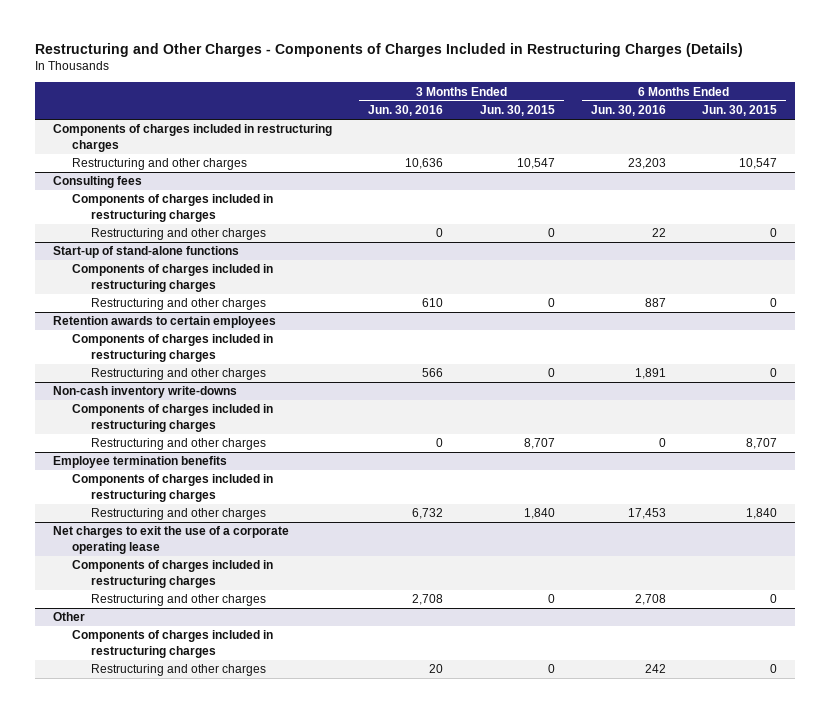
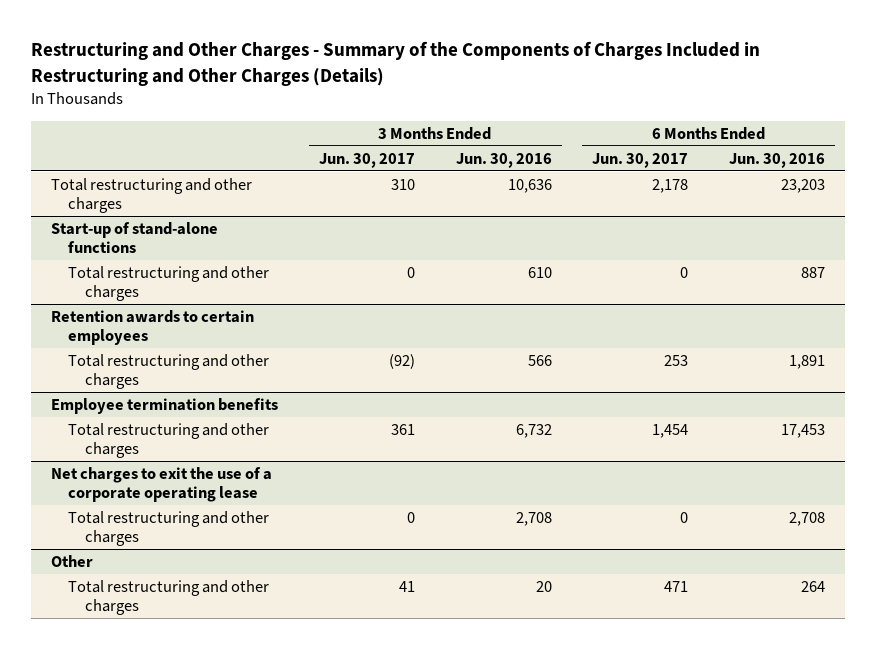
- Restructuring and Other Charges - Components of Charges Included in Restructuring Charges (Details)
+ Restructuring and Other Charges - Summary of the Components of Charges Included in Restructuring and Other Charges (Details)
- | 3 Months Ended Jun. 30, 2016 | 3 Months Ended Jun. 30, 2015 | 6 Months Ended Jun. 30, 2016 | 6 Months Ended Jun. 30, 2015
+ | 3 Months Ended Jun. 30, 2017 | 3 Months Ended Jun. 30, 2016 | 6 Months Ended Jun. 30, 2017 | 6 Months Ended Jun. 30, 2016
- Components of charges included in restructuring charges
- Restructuring and other charges | 10,636 | 10,547 | 23,203 | 10,547
- Consulting fees
- Components of charges included in restructuring charges
- Restructuring and other charges | 0 | 0 | 22 | 0
+ Total restructuring and other charges | 310 | 10,636 | 2,178 | 23,203
@ Start-up of stand-alone functions
- Components of charges included in restructuring charges
- Restructuring and other charges | 610 | 0 | 887 | 0
+ Total restructuring and other charges | 0 | 610 | 0 | 887
@ Retention awards to certain employees
- Components of charges included in restructuring charges
- Restructuring and other charges | 566 | 0 | 1,891 | 0
- Non-cash inventory write-downs
- Components of charges included in restructuring charges
- Restructuring and other charges | 0 | 8,707 | 0 | 8,707
@ Retention awards to certain employees
+ Total restructuring and other charges | (92) | 566 | 253 | 1,891
@ Employee termination benefits
- Components of charges included in restructuring charges
- Restructuring and other charges | 6,732 | 1,840 | 17,453 | 1,840
+ Total restructuring and other charges | 361 | 6,732 | 1,454 | 17,453
@ Net charges to exit the use of a corporate operating lease
- Components of charges included in restructuring charges
- Restructuring and other charges | 2,708 | 0 | 2,708 | 0
+ Total restructuring and other charges | 0 | 2,708 | 0 | 2,708
@ Other
- Components of charges included in restructuring charges
- Restructuring and other charges | 20 | 0 | 242 | 0
+ Total restructuring and other charges | 41 | 20 | 471 | 264

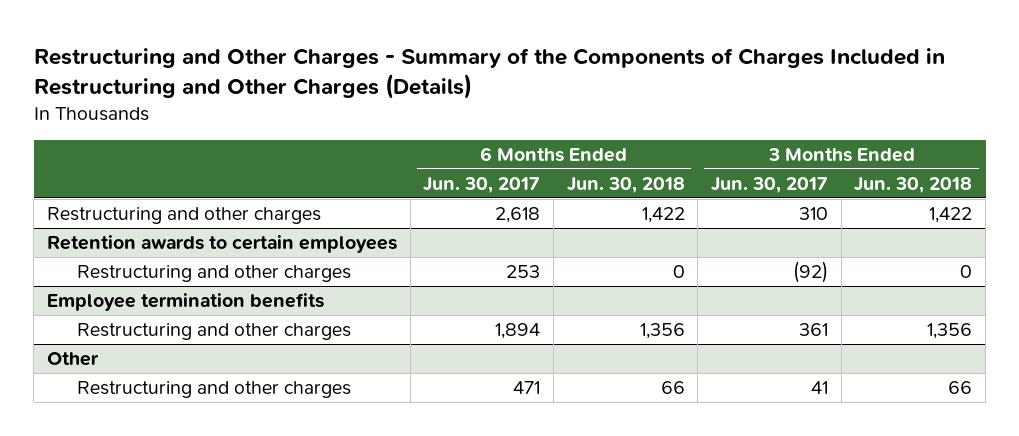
- | 3 Months Ended Jun. 30, 2017 | 3 Months Ended Jun. 30, 2016 | 6 Months Ended Jun. 30, 2017 | 6 Months Ended Jun. 30, 2016
+ | 6 Months Ended Jun. 30, 2017 | 6 Months Ended Jun. 30, 2018 | 3 Months Ended Jun. 30, 2017 | 3 Months Ended Jun. 30, 2018
- Total restructuring and other charges | 310 | 10,636 | 2,178 | 23,203
- Start-up of stand-alone functions
- Total restructuring and other charges | 0 | 610 | 0 | 887
+ Restructuring and other charges | 2,618 | 1,422 | 310 | 1,422
@ Retention awards to certain employees
- Total restructuring and other charges | (92) | 566 | 253 | 1,891
+ Restructuring and other charges | 253 | 0 | (92) | 0
@ Employee termination benefits
- Total restructuring and other charges | 361 | 6,732 | 1,454 | 17,453
- Net charges to exit the use of a corporate operating lease
- Total restructuring and other charges | 0 | 2,708 | 0 | 2,708
@ Employee termination benefits
+ Restructuring and other charges | 1,894 | 1,356 | 361 | 1,356
@ Other
- Total restructuring and other charges | 41 | 20 | 471 | 264
+ Restructuring and other charges | 471 | 66 | 41 | 66

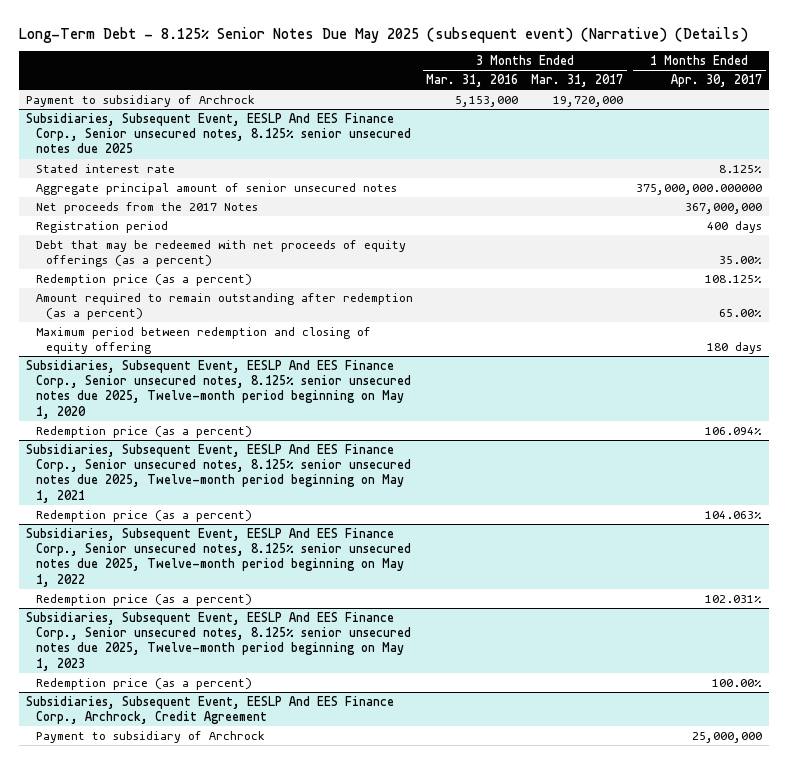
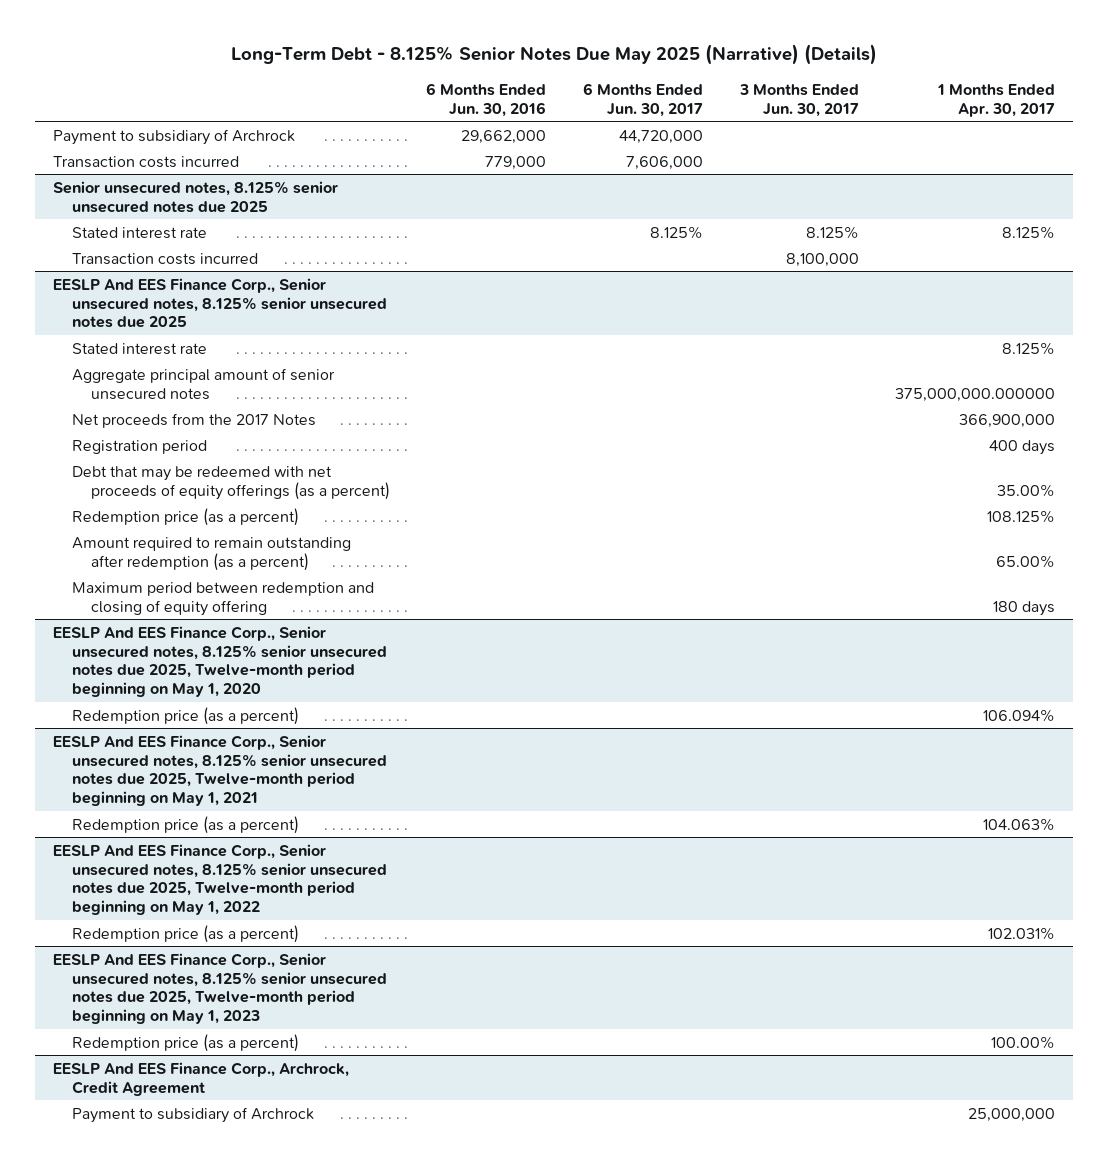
- Long-Term Debt - 8.125% Senior Notes Due May 2025 (subsequent event) (Narrative) (Details)
+ Long-Term Debt - 8.125% Senior Notes Due May 2025 (Narrative) (Details)
- | 3 Months Ended Mar. 31, 2016 | 3 Months Ended Mar. 31, 2017 | 1 Months Ended Apr. 30, 2017
+ | 6 Months Ended Jun. 30, 2016 | 6 Months Ended Jun. 30, 2017 | 3 Months Ended Jun. 30, 2017 | 1 Months Ended Apr. 30, 2017
- Subsidiaries, Subsequent Event, EESLP And EES Finance Corp., Senior unsecured notes, 8.125% senior unsecured notes due 2025
+ Transaction costs incurred | 779,000 | 7,606,000 | |
+ Senior unsecured notes, 8.125% senior unsecured notes due 2025
+ Transaction costs incurred | | | 8,100,000 |
+ EESLP And EES Finance Corp., Senior unsecured notes, 8.125% senior unsecured notes due 2025
+ Stated interest rate | | | | 8.125%
- Net proceeds from the 2017 Notes | | | 367,000,000
+ Net proceeds from the 2017 Notes | | | | 366,900,000
- Subsidiaries, Subsequent Event, EESLP And EES Finance Corp., Senior unsecured notes, 8.125% senior unsecured notes due 2025, Twelve-month period beginning on May 1, 2020
+ EESLP And EES Finance Corp., Senior unsecured notes, 8.125% senior unsecured notes due 2025, Twelve-month period beginning on May 1, 2020
- Subsidiaries, Subsequent Event, EESLP And EES Finance Corp., Senior unsecured notes, 8.125% senior unsecured notes due 2025, Twelve-month period beginning on May 1, 2021
+ EESLP And EES Finance Corp., Senior unsecured notes, 8.125% senior unsecured notes due 2025, Twelve-month period beginning on May 1, 2021
- Subsidiaries, Subsequent Event, EESLP And EES Finance Corp., Senior unsecured notes, 8.125% senior unsecured notes due 2025, Twelve-month period beginning on May 1, 2022
+ EESLP And EES Finance Corp., Senior unsecured notes, 8.125% senior unsecured notes due 2025, Twelve-month period beginning on May 1, 2022
- Subsidiaries, Subsequent Event, EESLP And EES Finance Corp., Senior unsecured notes, 8.125% senior unsecured notes due 2025, Twelve-month period beginning on May 1, 2023
+ EESLP And EES Finance Corp., Senior unsecured notes, 8.125% senior unsecured notes due 2025, Twelve-month period beginning on May 1, 2023
- Subsidiaries, Subsequent Event, EESLP And EES Finance Corp., Archrock, Credit Agreement
+ EESLP And EES Finance Corp., Archrock, Credit Agreement

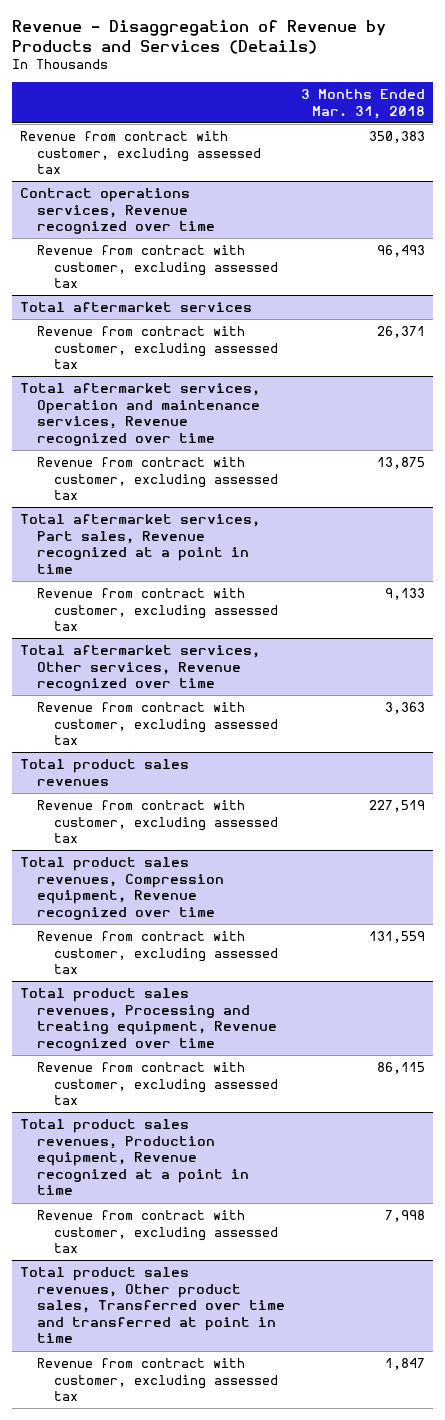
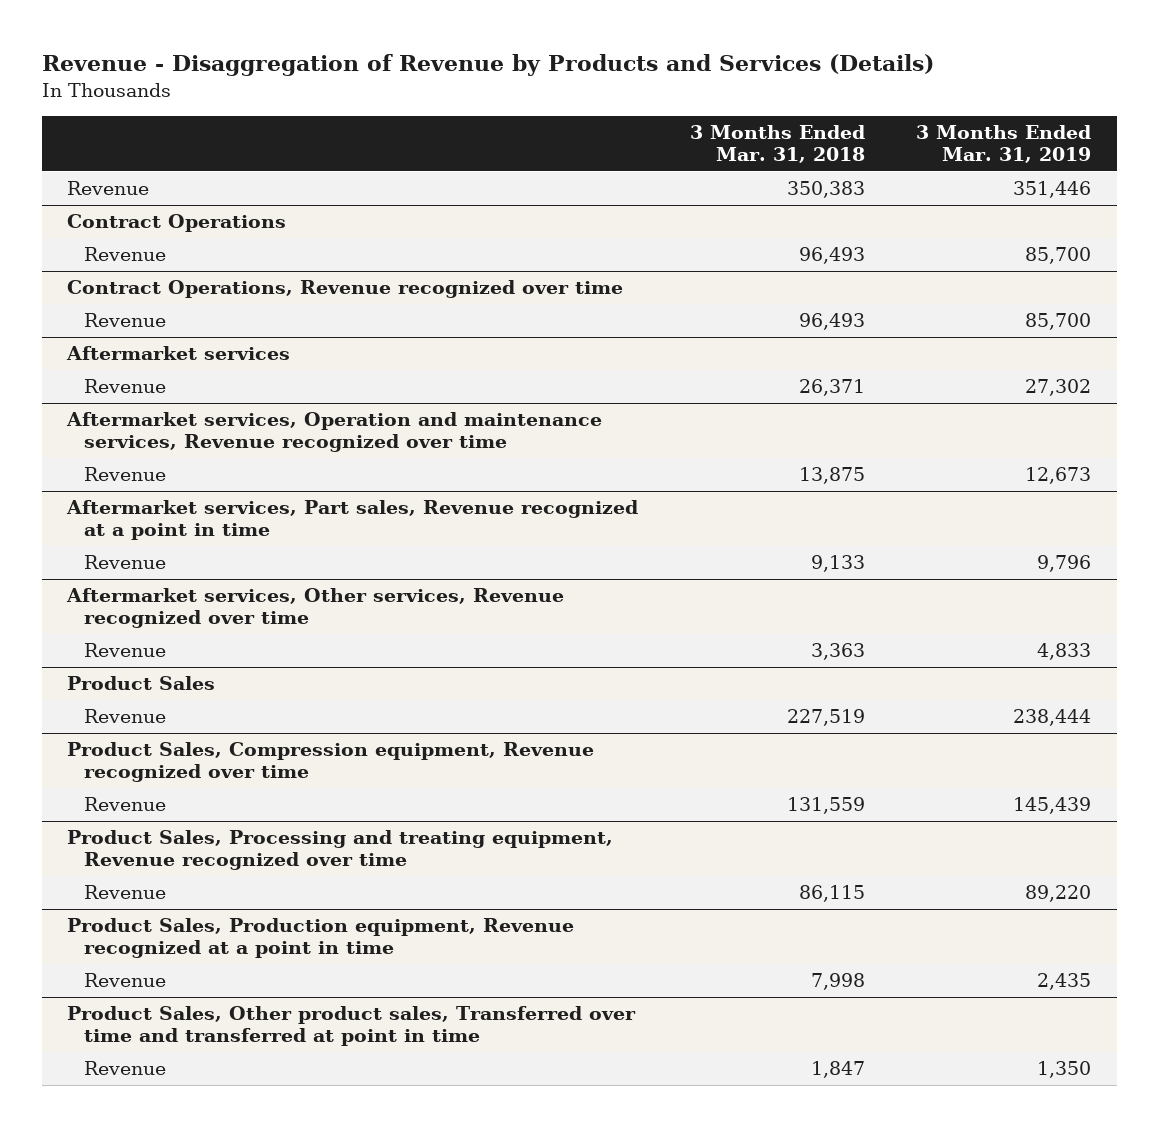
- | 3 Months Ended Mar. 31, 2018
+ | 3 Months Ended Mar. 31, 2018 | 3 Months Ended Mar. 31, 2019
- Revenue from contract with customer, excluding assessed tax | 350,383
- Contract operations services, Revenue recognized over time
- Revenue from contract with customer, excluding assessed tax | 96,493
- Total aftermarket services
- Revenue from contract with customer, excluding assessed tax | 26,371
- Total aftermarket services, Operation and maintenance services, Revenue recognized over time
- Revenue from contract with customer, excluding assessed tax | 13,875
- Total aftermarket services, Part sales, Revenue recognized at a point in time
- Revenue from contract with customer, excluding assessed tax | 9,133
- Total aftermarket services, Other services, Revenue recognized over time
- Revenue from contract with customer, excluding assessed tax | 3,363
- Total product sales revenues
- Revenue from contract with customer, excluding assessed tax | 227,519
- Total product sales revenues, Compression equipment, Revenue recognized over time
- Revenue from contract with customer, excluding assessed tax | 131,559
- Total product sales revenues, Processing and treating equipment, Revenue recognized over time
- Revenue from contract with customer, excluding assessed tax | 86,115
- Total product sales revenues, Production equipment, Revenue recognized at a point in time
- Revenue from contract with customer, excluding assessed tax | 7,998
- Total product sales revenues, Other product sales, Transferred over time and transferred at point in time
- Revenue from contract with customer, excluding assessed tax | 1,847
+ Revenue | 350,383 | 351,446
+ Contract Operations
+ Revenue | 96,493 | 85,700
+ Contract Operations, Revenue recognized over time
+ Revenue | 96,493 | 85,700
+ Aftermarket services
+ Revenue | 26,371 | 27,302
+ Aftermarket services, Operation and maintenance services, Revenue recognized over time
+ Revenue | 13,875 | 12,673
+ Aftermarket services, Part sales, Revenue recognized at a point in time
+ Revenue | 9,133 | 9,796
+ Aftermarket services, Other services, Revenue recognized over time
+ Revenue | 3,363 | 4,833
+ Product Sales
+ Revenue | 227,519 | 238,444
+ Product Sales, Compression equipment, Revenue recognized over time
+ Revenue | 131,559 | 145,439
+ Product Sales, Processing and treating equipment, Revenue recognized over time
+ Revenue | 86,115 | 89,220
+ Product Sales, Production equipment, Revenue recognized at a point in time
+ Revenue | 7,998 | 2,435
+ Product Sales, Other product sales, Transferred over time and transferred at point in time
+ Revenue | 1,847 | 1,350

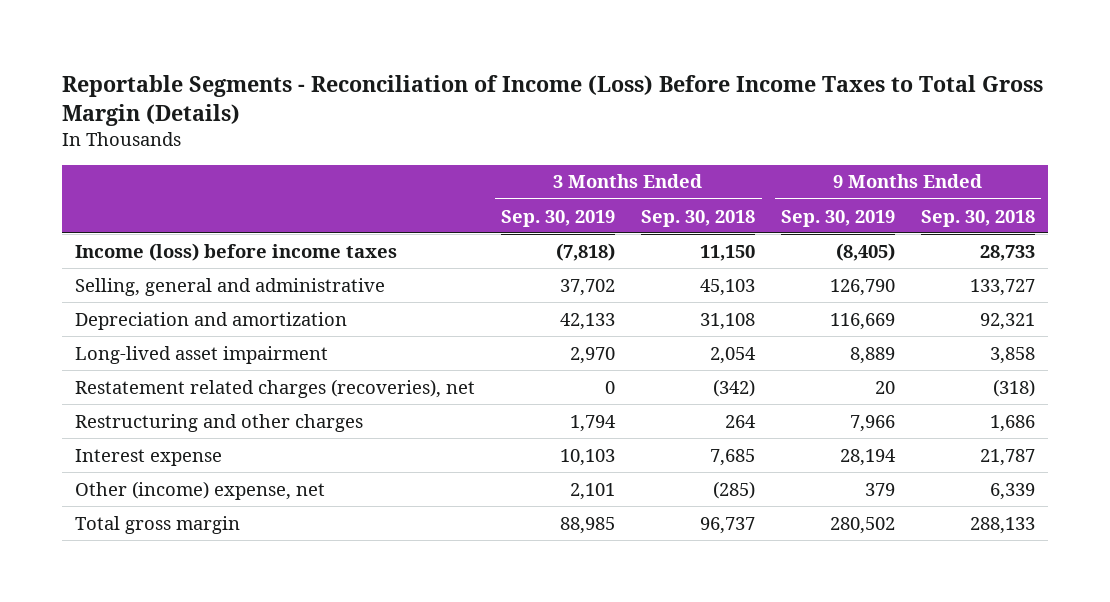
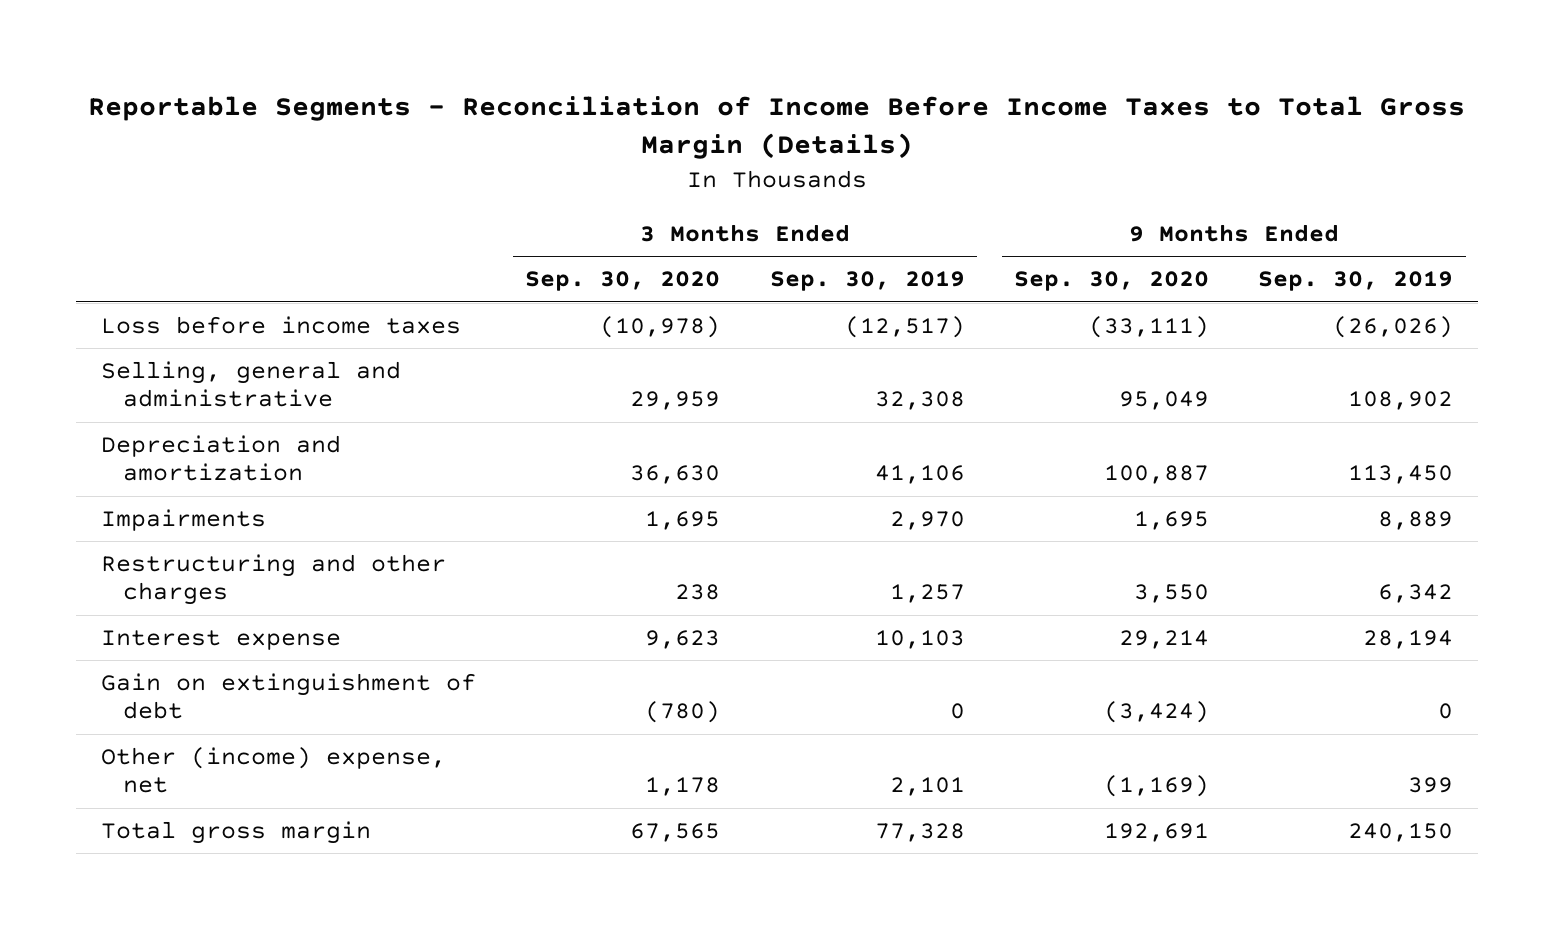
- Reportable Segments - Reconciliation of Income (Loss) Before Income Taxes to Total Gross Margin (Details)
+ Reportable Segments - Reconciliation of Income Before Income Taxes to Total Gross Margin (Details)
- | 3 Months Ended Sep. 30, 2019 | 3 Months Ended Sep. 30, 2018 | 9 Months Ended Sep. 30, 2019 | 9 Months Ended Sep. 30, 2018
+ | 3 Months Ended Sep. 30, 2020 | 3 Months Ended Sep. 30, 2019 | 9 Months Ended Sep. 30, 2020 | 9 Months Ended Sep. 30, 2019
- Income (loss) before income taxes | (7,818) | 11,150 | (8,405) | 28,733
- Selling, general and administrative | 37,702 | 45,103 | 126,790 | 133,727
- Depreciation and amortization | 42,133 | 31,108 | 116,669 | 92,321
- Long-lived asset impairment | 2,970 | 2,054 | 8,889 | 3,858
- Restatement related charges (recoveries), net | 0 | (342) | 20 | (318)
- Restructuring and other charges | 1,794 | 264 | 7,966 | 1,686
+ Loss before income taxes | (10,978) | (12,517) | (33,111) | (26,026)
+ Selling, general and administrative | 29,959 | 32,308 | 95,049 | 108,902
+ Depreciation and amortization | 36,630 | 41,106 | 100,887 | 113,450
+ Impairments | 1,695 | 2,970 | 1,695 | 8,889
+ Restructuring and other charges | 238 | 1,257 | 3,550 | 6,342
- Other (income) expense, net | 2,101 | (285) | 379 | 6,339
- Total gross margin | 88,985 | 96,737 | 280,502 | 288,133
+ Gain on extinguishment of debt | (780) | 0 | (3,424) | 0
+ Other (income) expense, net | 1,178 | 2,101 | (1,169) | 399
+ Total gross margin | 67,565 | 77,328 | 192,691 | 240,150

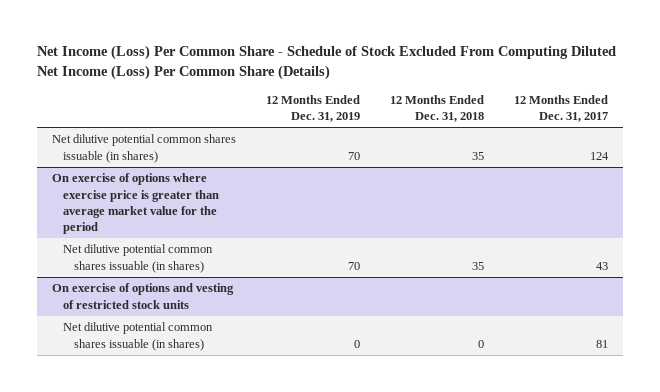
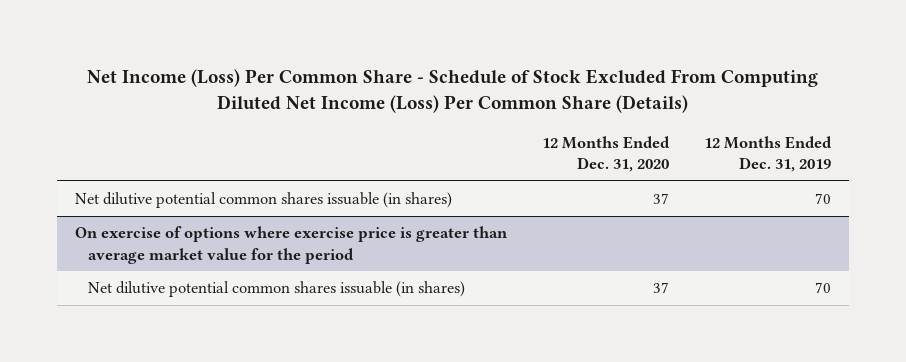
- | 12 Months Ended Dec. 31, 2019 | 12 Months Ended Dec. 31, 2018 | 12 Months Ended Dec. 31, 2017
+ | 12 Months Ended Dec. 31, 2020 | 12 Months Ended Dec. 31, 2019
- On exercise of options and vesting of restricted stock units
- Net dilutive potential common shares issuable (in shares) | 0 | 0 | 81

